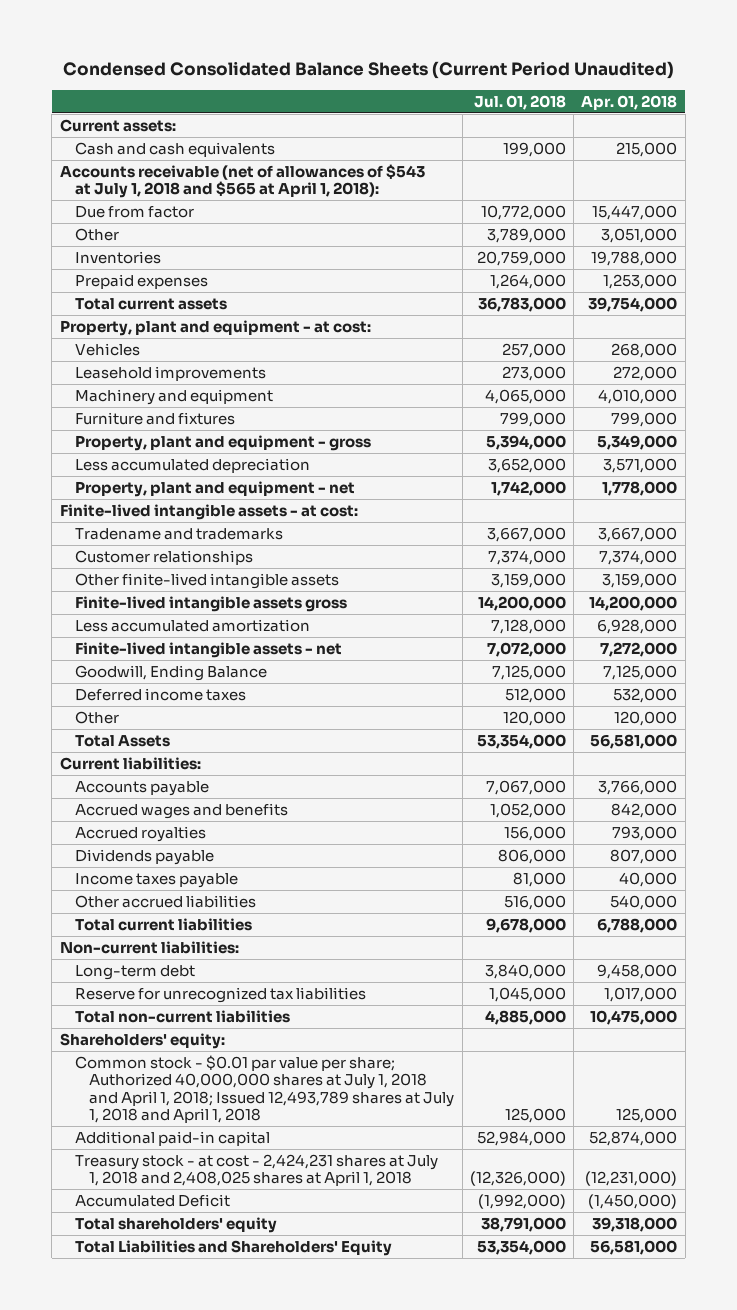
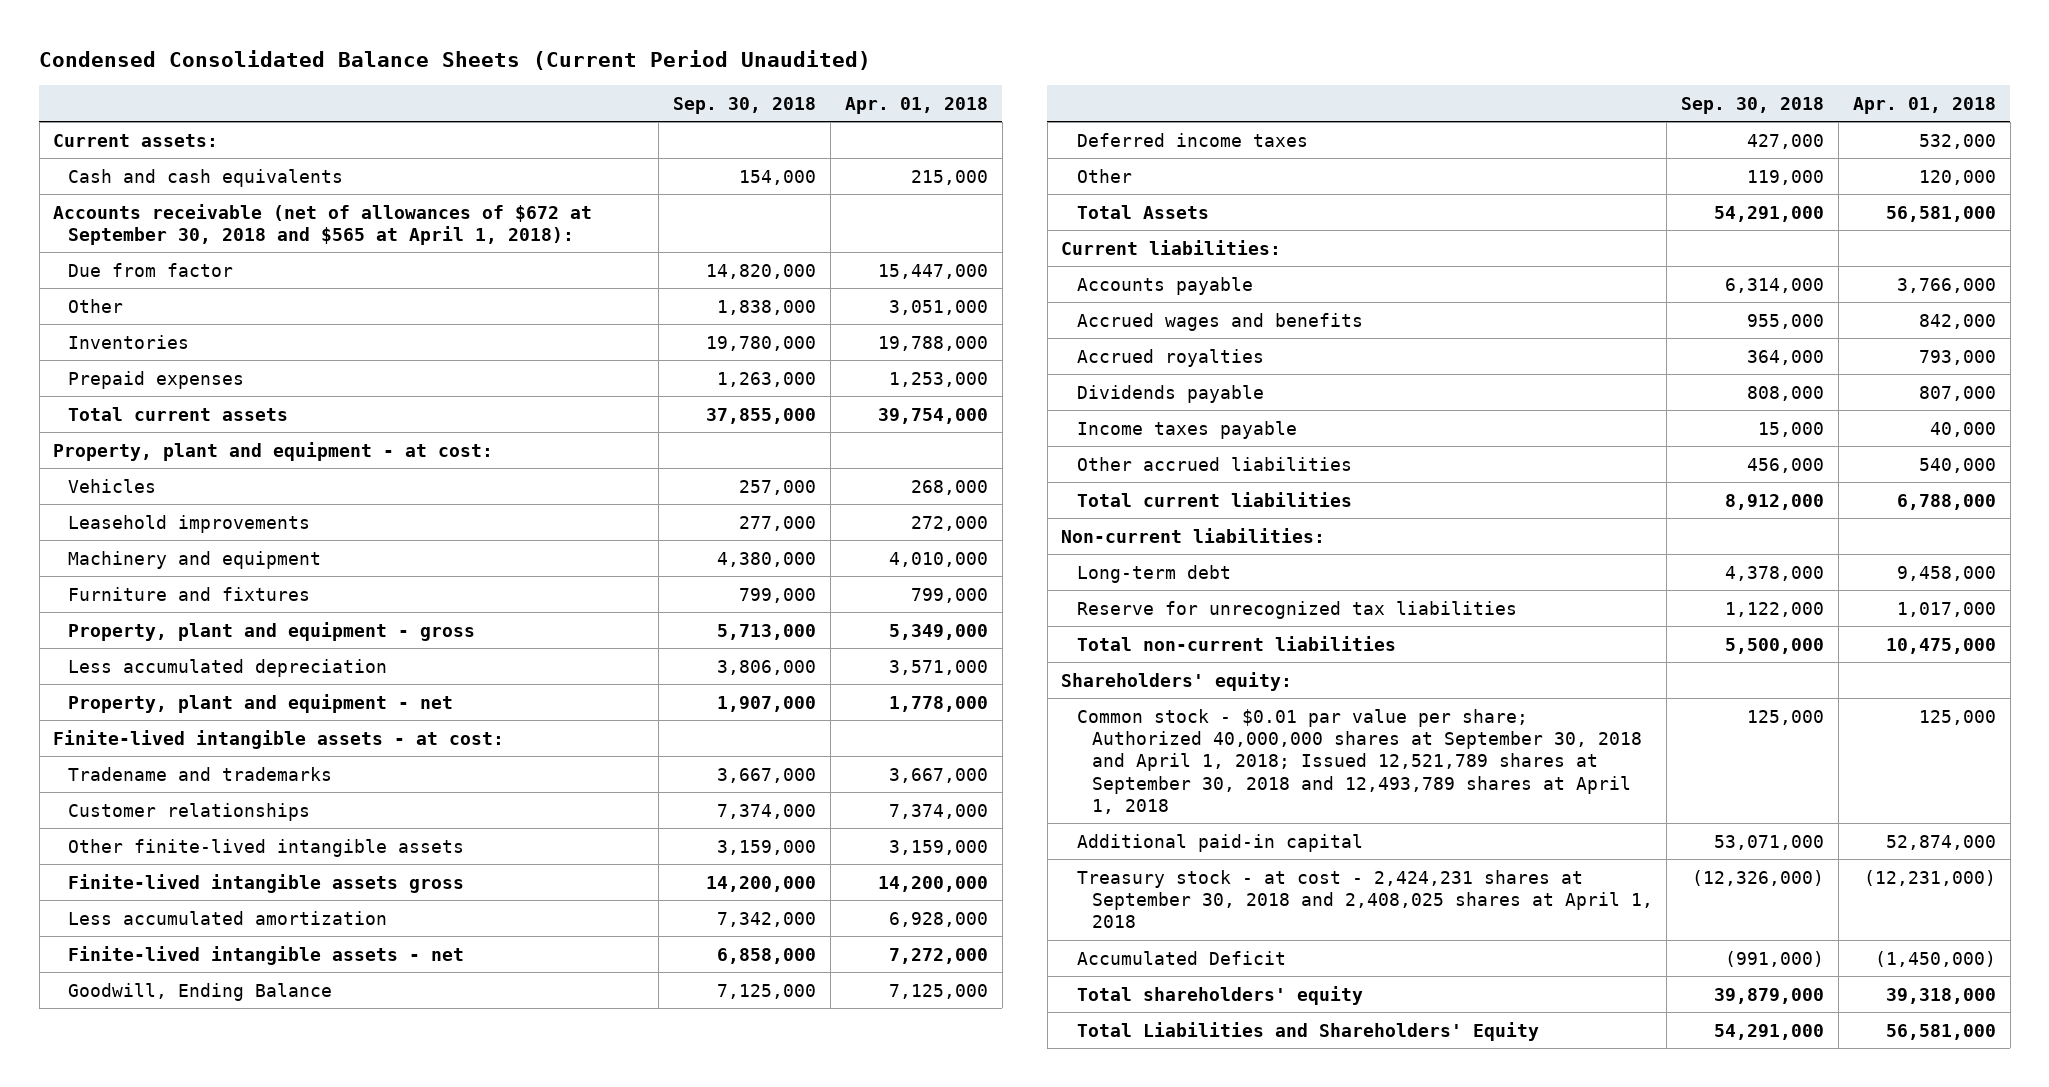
- | Jul. 01, 2018 | Apr. 01, 2018
+ | Sep. 30, 2018 | Apr. 01, 2018
- Accounts receivable (net of allowances of $543 at July 1, 2018 and $565 at April 1, 2018):
+ Accounts receivable (net of allowances of $672 at September 30, 2018 and $565 at April 1, 2018):
- Common stock - $0.01 par value per share; Authorized 40,000,000 shares at July 1, 2018 and April 1, 2018; Issued 12,493,789 shares at July 1, 2018 and April 1, 2018 | 125,000 | 125,000
+ Common stock - $0.01 par value per share; Authorized 40,000,000 shares at September 30, 2018 and April 1, 2018; Issued 12,521,789 shares at September 30, 2018 and 12,493,789 shares at April 1, 2018 | 125,000 | 125,000
- Treasury stock - at cost - 2,424,231 shares at July 1, 2018 and 2,408,025 shares at April 1, 2018 | (12,326,000) | (12,231,000)
+ Treasury stock - at cost - 2,424,231 shares at September 30, 2018 and 2,408,025 shares at April 1, 2018 | (12,326,000) | (12,231,000)

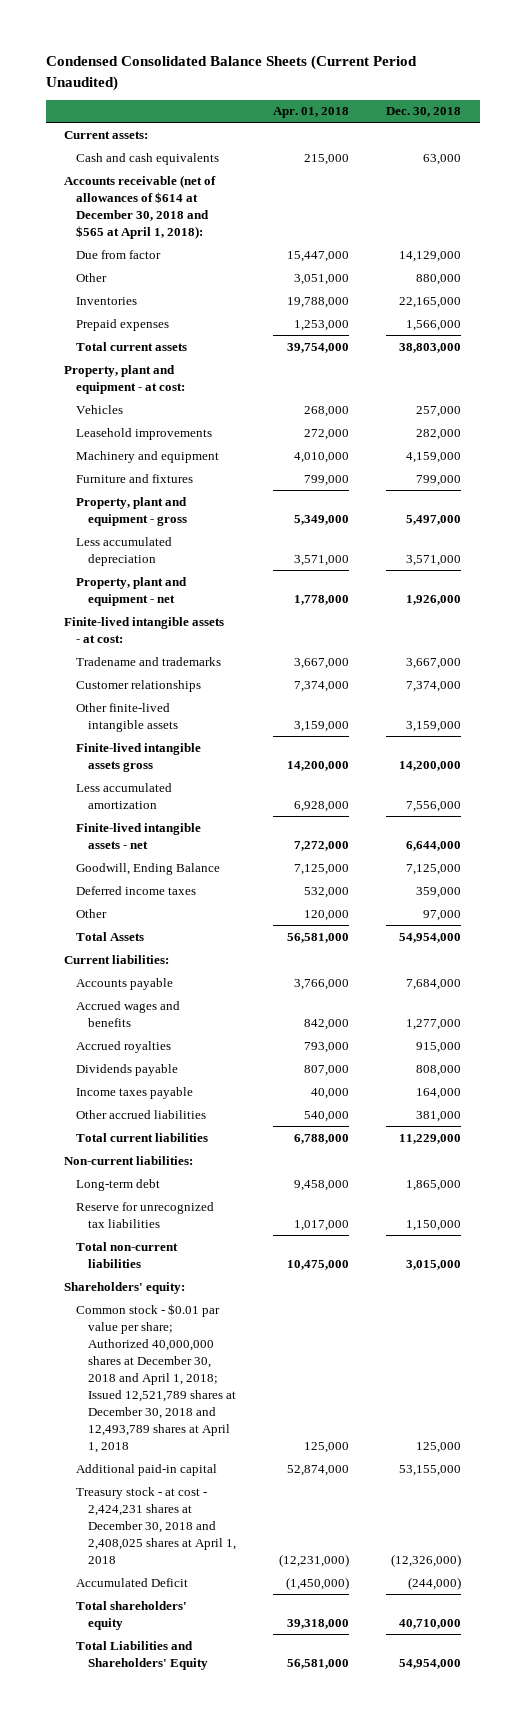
- | Sep. 30, 2018 | Apr. 01, 2018
+ | Apr. 01, 2018 | Dec. 30, 2018
- Accounts receivable (net of allowances of $672 at September 30, 2018 and $565 at April 1, 2018):
+ Accounts receivable (net of allowances of $614 at December 30, 2018 and $565 at April 1, 2018):
- Common stock - $0.01 par value per share; Authorized 40,000,000 shares at September 30, 2018 and April 1, 2018; Issued 12,521,789 shares at September 30, 2018 and 12,493,789 shares at April 1, 2018 | 125,000 | 125,000
+ Common stock - $0.01 par value per share; Authorized 40,000,000 shares at December 30, 2018 and April 1, 2018; Issued 12,521,789 shares at December 30, 2018 and 12,493,789 shares at April 1, 2018 | 125,000 | 125,000
- Treasury stock - at cost - 2,424,231 shares at September 30, 2018 and 2,408,025 shares at April 1, 2018 | (12,326,000) | (12,231,000)
+ Treasury stock - at cost - 2,424,231 shares at December 30, 2018 and 2,408,025 shares at April 1, 2018 | (12,231,000) | (12,326,000)

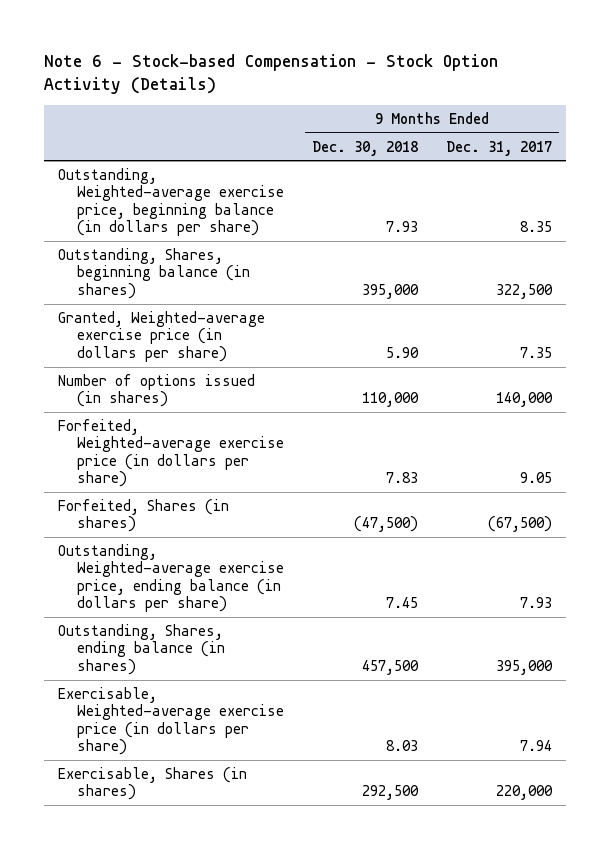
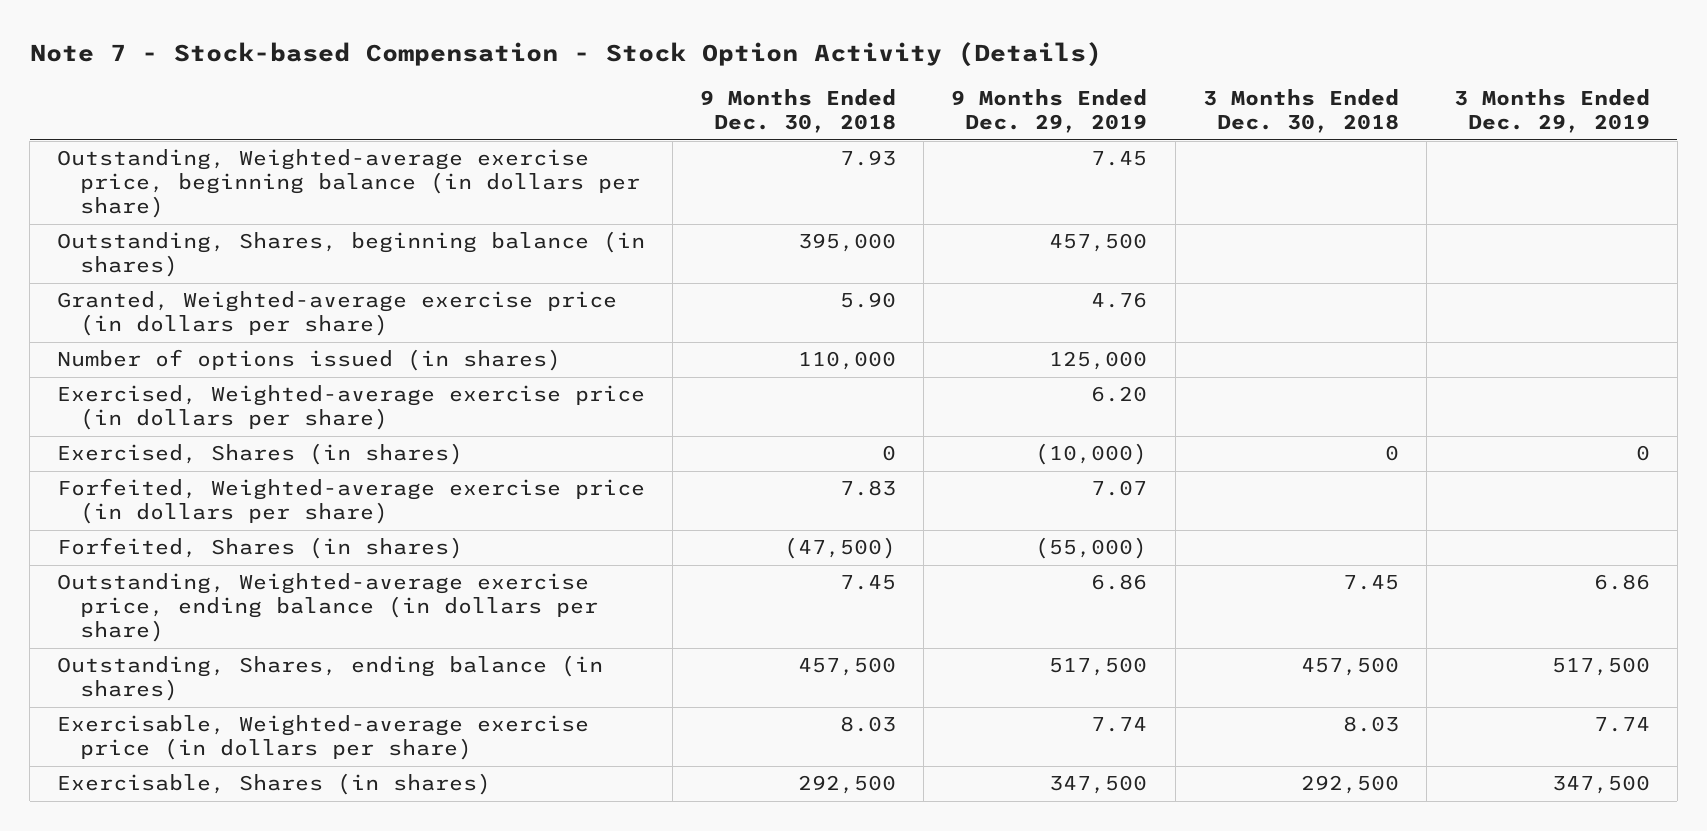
- Note 6 - Stock-based Compensation - Stock Option Activity (Details)
+ Note 7 - Stock-based Compensation - Stock Option Activity (Details)
- | 9 Months Ended Dec. 30, 2018 | 9 Months Ended Dec. 31, 2017
+ | 9 Months Ended Dec. 30, 2018 | 9 Months Ended Dec. 29, 2019 | 3 Months Ended Dec. 30, 2018 | 3 Months Ended Dec. 29, 2019
+ Exercised, Weighted-average exercise price (in dollars per share) | | 6.20 | |
+ Exercised, Shares (in shares) | 0 | (10,000) | 0 | 0

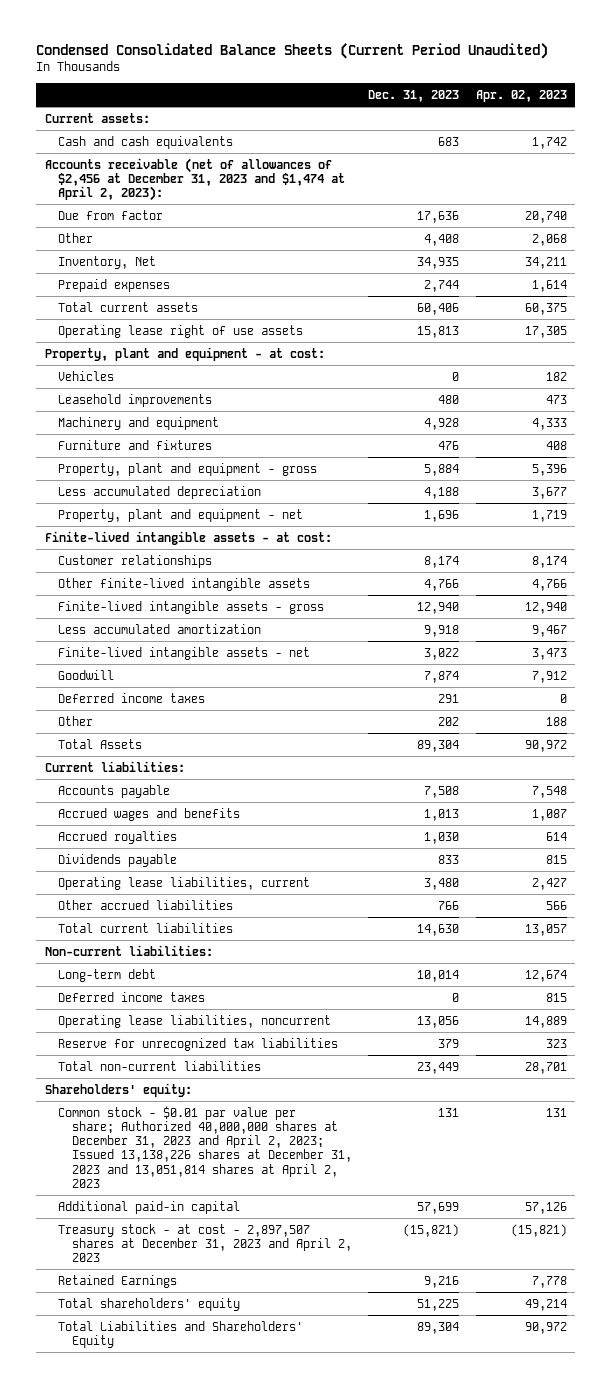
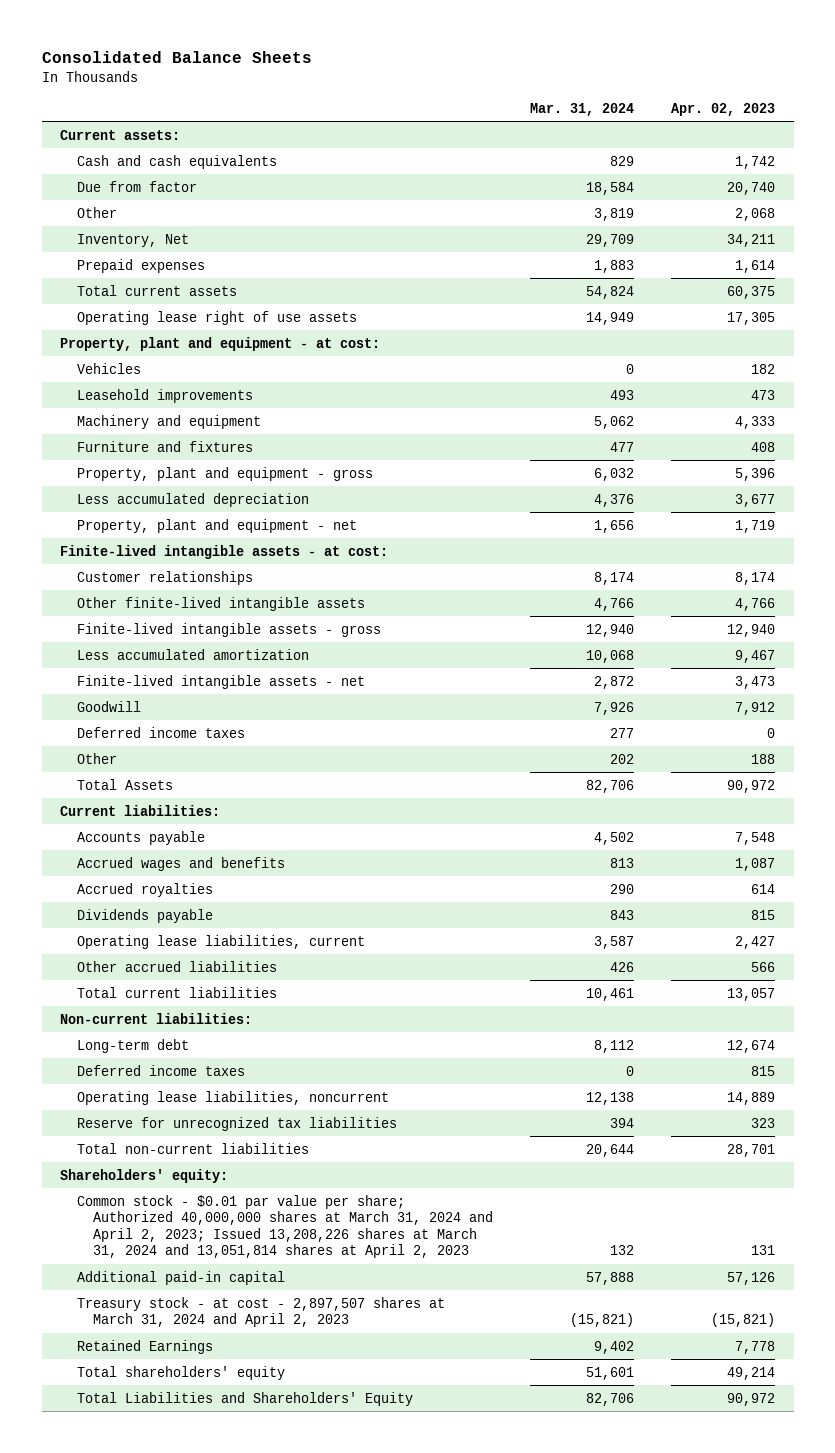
- Condensed Consolidated Balance Sheets (Current Period Unaudited)
+ Consolidated Balance Sheets
- | Dec. 31, 2023 | Apr. 02, 2023
+ | Mar. 31, 2024 | Apr. 02, 2023
- Accounts receivable (net of allowances of $2,456 at December 31, 2023 and $1,474 at April 2, 2023):
- Common stock - $0.01 par value per share; Authorized 40,000,000 shares at December 31, 2023 and April 2, 2023; Issued 13,138,226 shares at December 31, 2023 and 13,051,814 shares at April 2, 2023 | 131 | 131
+ Common stock - $0.01 par value per share; Authorized 40,000,000 shares at March 31, 2024 and April 2, 2023; Issued 13,208,226 shares at March 31, 2024 and 13,051,814 shares at April 2, 2023 | 132 | 131
- Treasury stock - at cost - 2,897,507 shares at December 31, 2023 and April 2, 2023 | (15,821) | (15,821)
+ Treasury stock - at cost - 2,897,507 shares at March 31, 2024 and April 2, 2023 | (15,821) | (15,821)

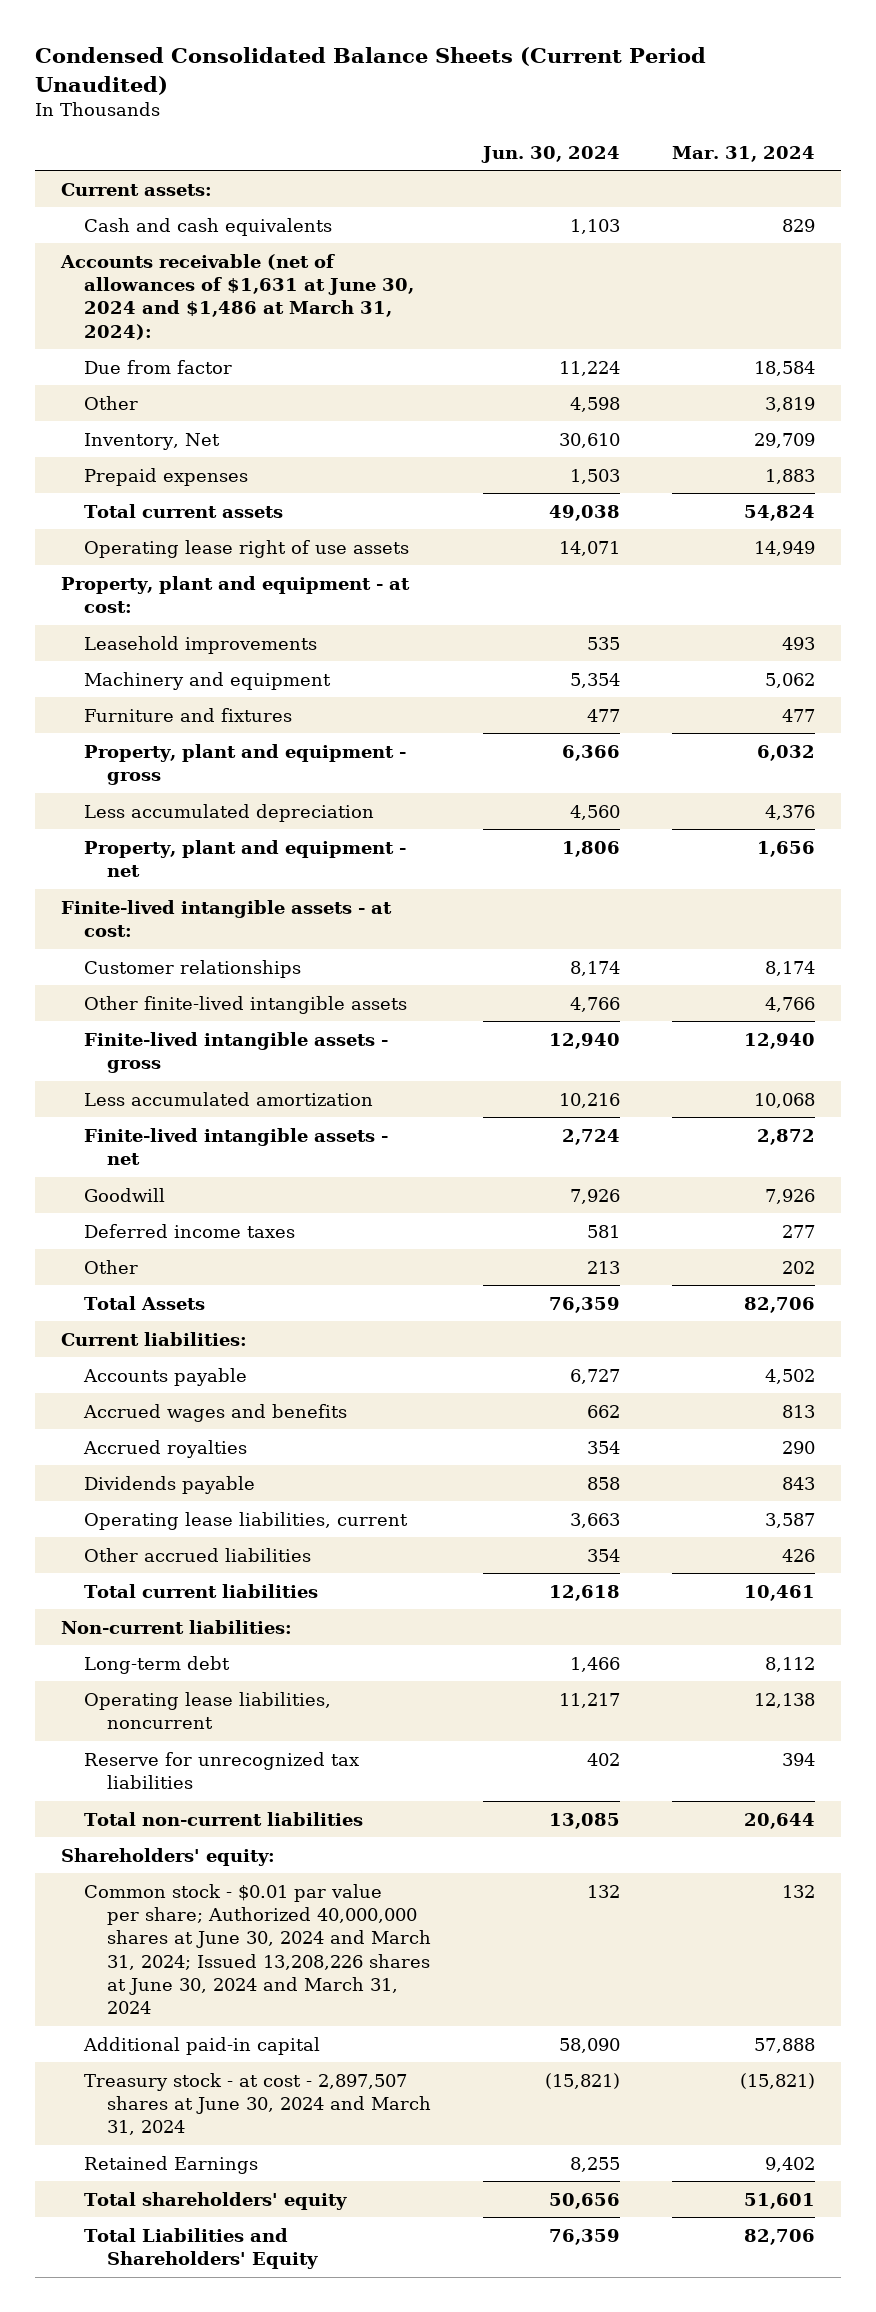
- Consolidated Balance Sheets
+ Condensed Consolidated Balance Sheets (Current Period Unaudited)
- | Mar. 31, 2024 | Apr. 02, 2023
+ | Jun. 30, 2024 | Mar. 31, 2024
+ Accounts receivable (net of allowances of $1,631 at June 30, 2024 and $1,486 at March 31, 2024):
- Vehicles | 0 | 182
- Deferred income taxes | 0 | 815
- Common stock - $0.01 par value per share; Authorized 40,000,000 shares at March 31, 2024 and April 2, 2023; Issued 13,208,226 shares at March 31, 2024 and 13,051,814 shares at April 2, 2023 | 132 | 131
+ Common stock - $0.01 par value per share; Authorized 40,000,000 shares at June 30, 2024 and March 31, 2024; Issued 13,208,226 shares at June 30, 2024 and March 31, 2024 | 132 | 132
- Treasury stock - at cost - 2,897,507 shares at March 31, 2024 and April 2, 2023 | (15,821) | (15,821)
+ Treasury stock - at cost - 2,897,507 shares at June 30, 2024 and March 31, 2024 | (15,821) | (15,821)

